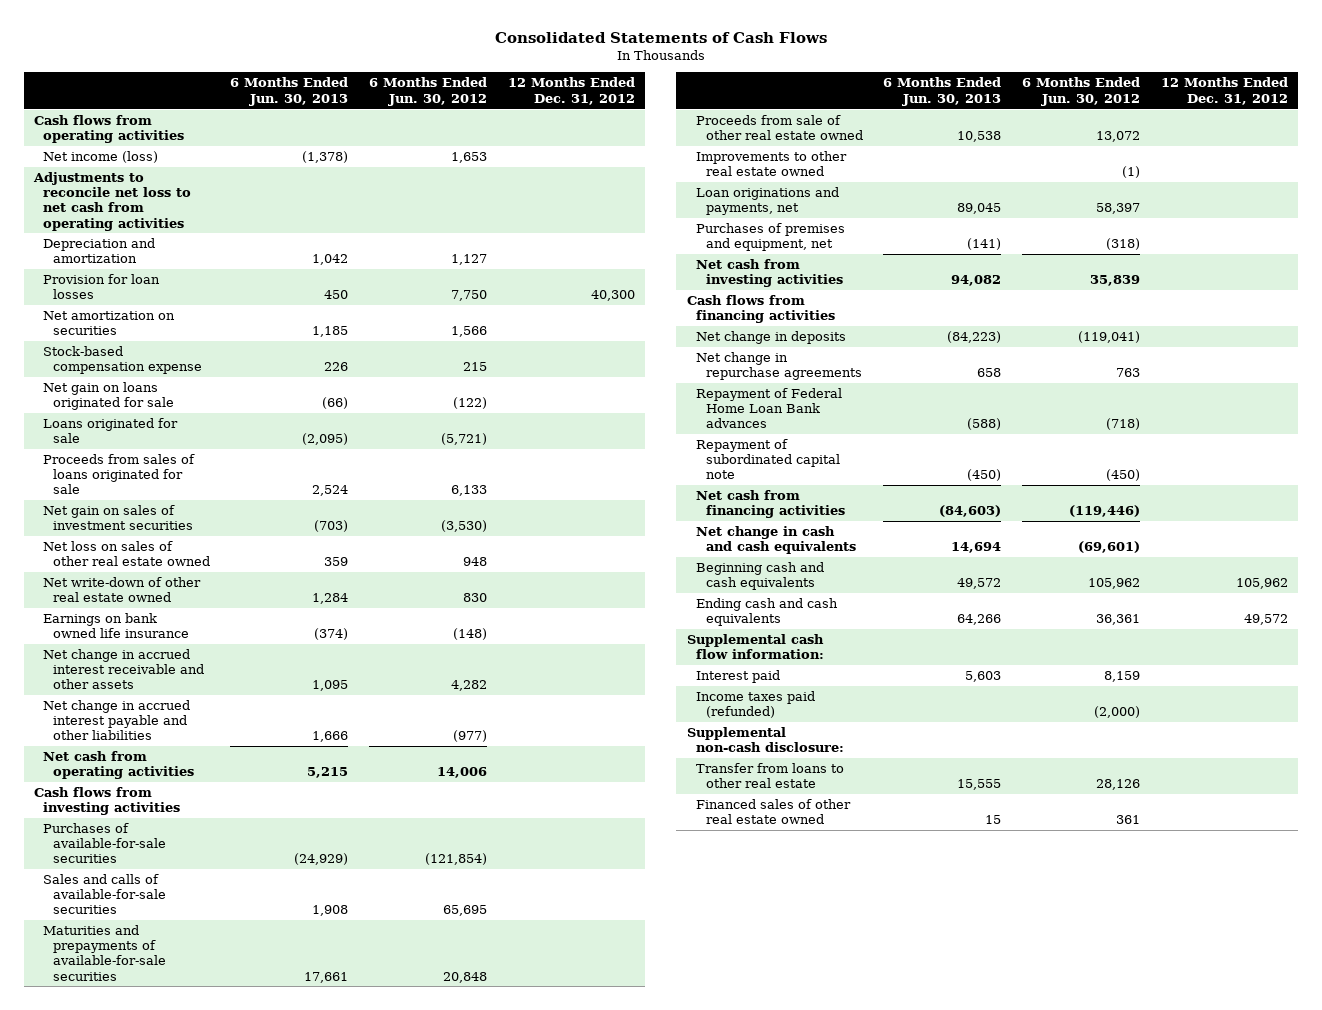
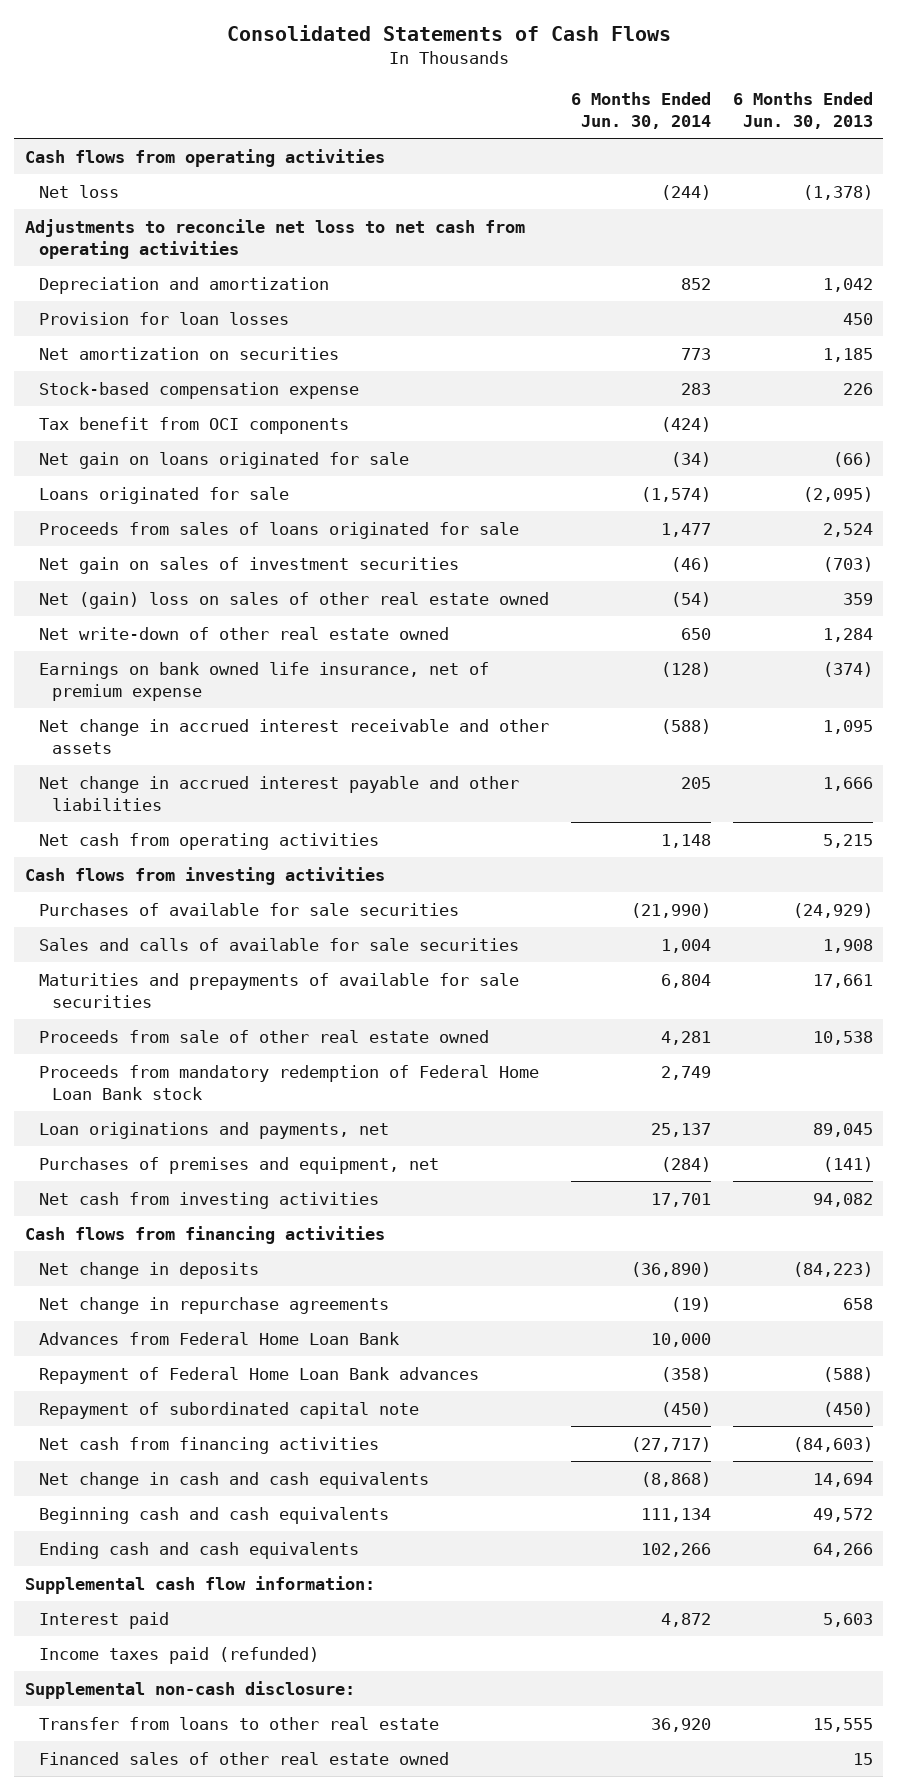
- | 6 Months Ended Jun. 30, 2013 | 6 Months Ended Jun. 30, 2012 | 12 Months Ended Dec. 31, 2012
+ | 6 Months Ended Jun. 30, 2014 | 6 Months Ended Jun. 30, 2013
- Net income (loss) | (1,378) | 1,653 |
+ Net loss | (244) | (1,378)
+ Tax benefit from OCI components | (424) |
- Net loss on sales of other real estate owned | 359 | 948 |
+ Net (gain) loss on sales of other real estate owned | (54) | 359
- Earnings on bank owned life insurance | (374) | (148) |
+ Earnings on bank owned life insurance, net of premium expense | (128) | (374)
- Purchases of available-for-sale securities | (24,929) | (121,854) |
- Sales and calls of available-for-sale securities | 1,908 | 65,695 |
- Maturities and prepayments of available-for-sale securities | 17,661 | 20,848 |
+ Purchases of available for sale securities | (21,990) | (24,929)
+ Sales and calls of available for sale securities | 1,004 | 1,908
+ Maturities and prepayments of available for sale securities | 6,804 | 17,661
- Improvements to other real estate owned | | (1) |
+ Proceeds from mandatory redemption of Federal Home Loan Bank stock | 2,749 |
+ Advances from Federal Home Loan Bank | 10,000 |

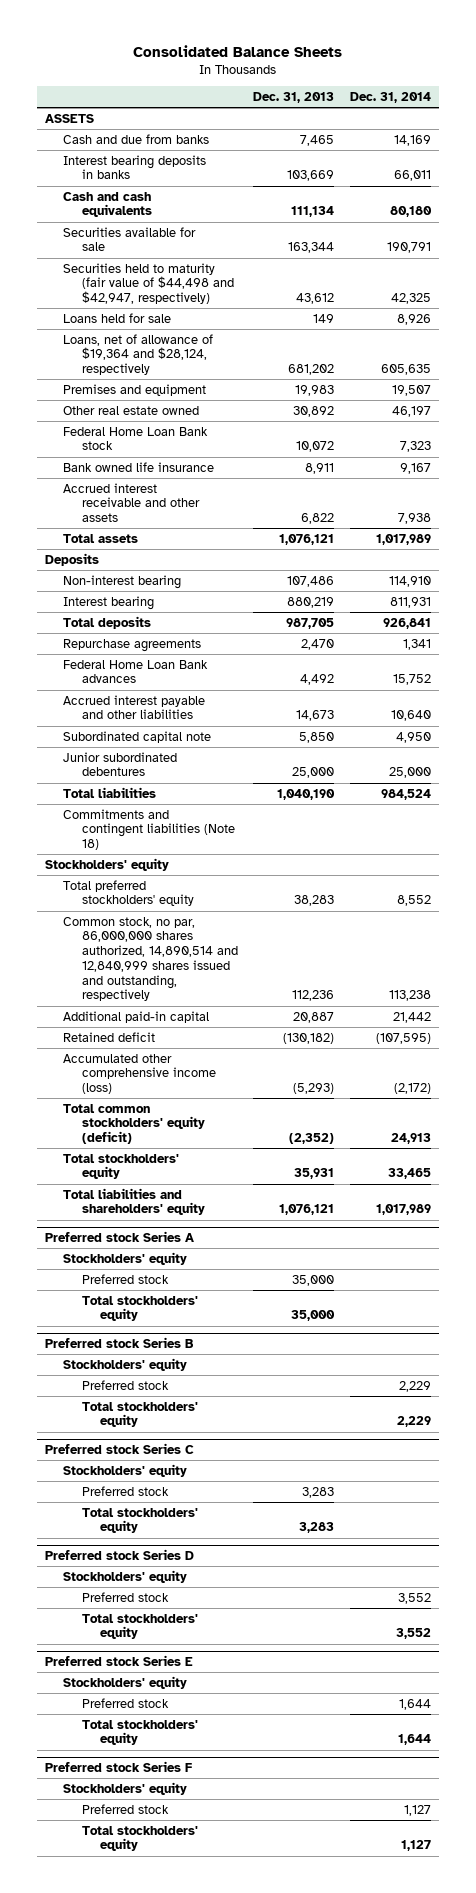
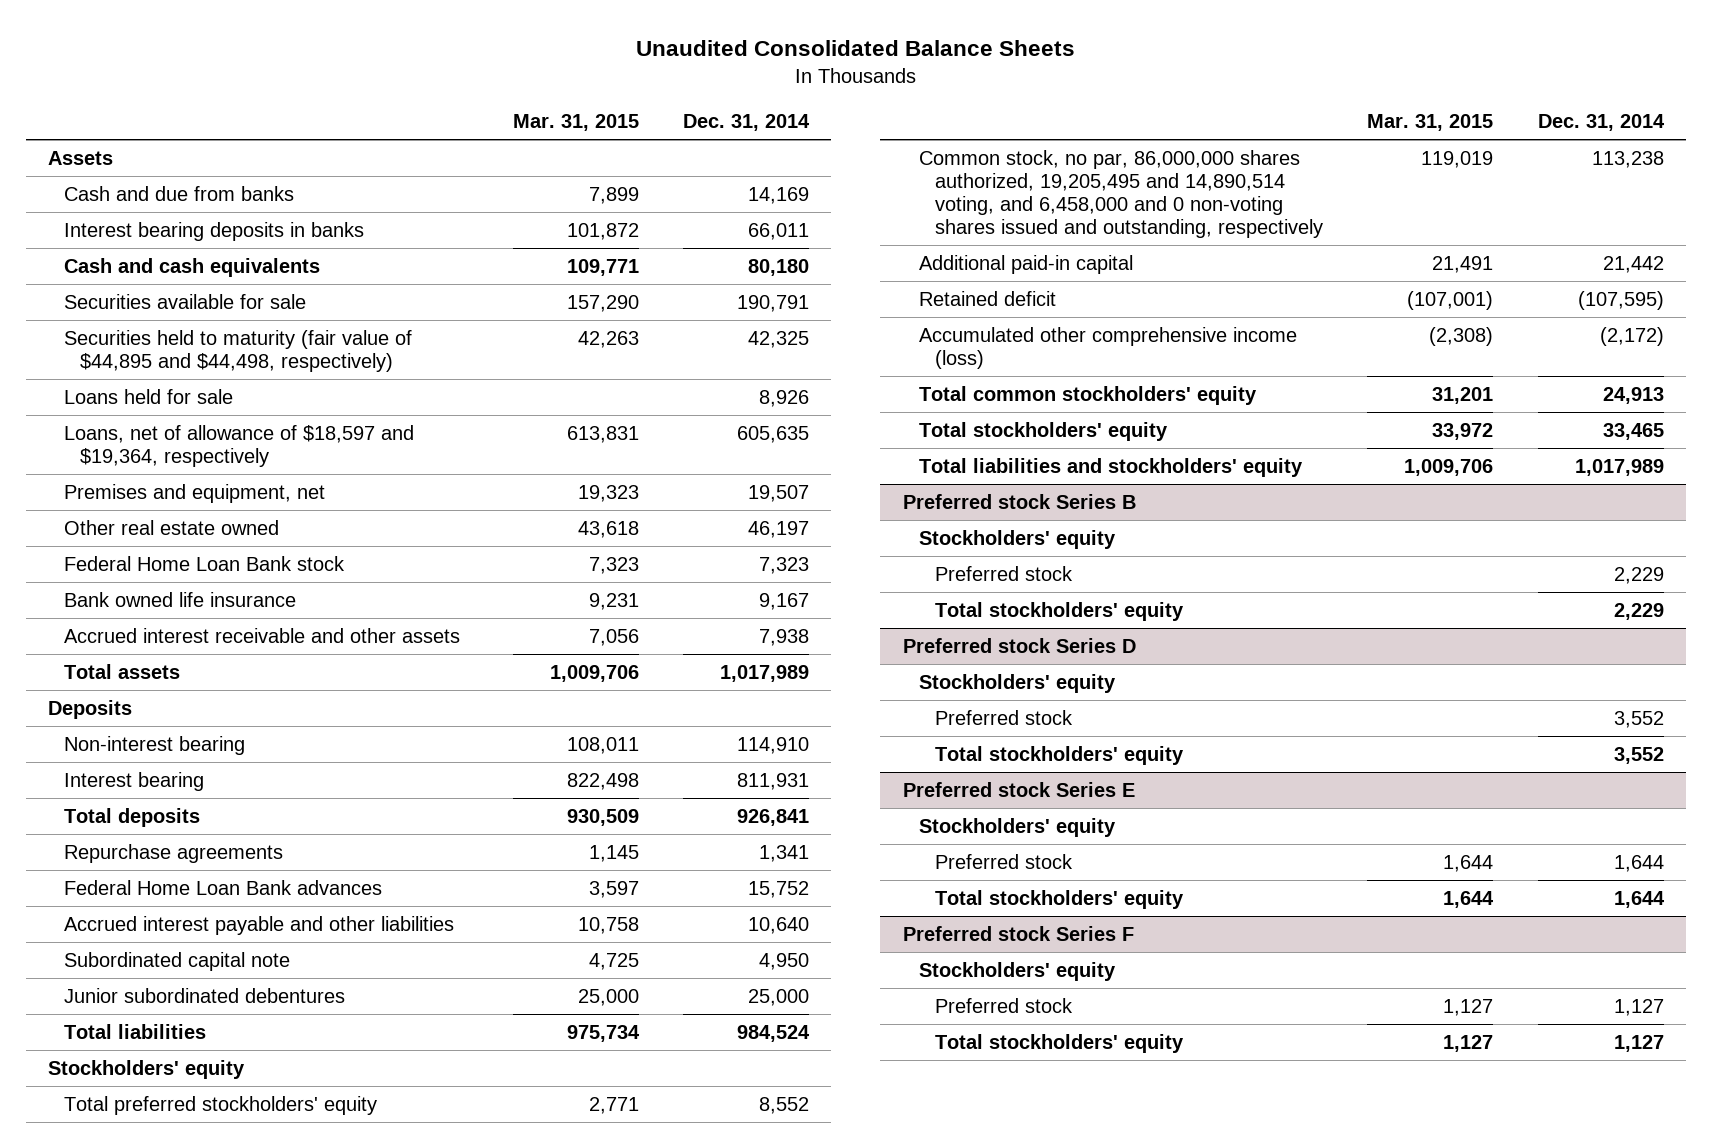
- Consolidated Balance Sheets
+ Unaudited Consolidated Balance Sheets
- | Dec. 31, 2013 | Dec. 31, 2014
+ | Mar. 31, 2015 | Dec. 31, 2014
- ASSETS
+ Assets
- Securities held to maturity (fair value of $44,498 and $42,947, respectively) | 43,612 | 42,325
+ Securities held to maturity (fair value of $44,895 and $44,498, respectively) | 42,263 | 42,325
- Loans, net of allowance of $19,364 and $28,124, respectively | 681,202 | 605,635
- Premises and equipment | 19,983 | 19,507
+ Loans, net of allowance of $18,597 and $19,364, respectively | 613,831 | 605,635
+ Premises and equipment, net | 19,323 | 19,507
- Commitments and contingent liabilities (Note 18)
- Common stock, no par, 86,000,000 shares authorized, 14,890,514 and 12,840,999 shares issued and outstanding, respectively | 112,236 | 113,238
+ Common stock, no par, 86,000,000 shares authorized, 19,205,495 and 14,890,514 voting, and 6,458,000 and 0 non-voting shares issued and outstanding, respectively | 119,019 | 113,238
- Total common stockholders' equity (deficit) | (2,352) | 24,913
+ Total common stockholders' equity | 31,201 | 24,913
- Total liabilities and shareholders' equity | 1,076,121 | 1,017,989
- Preferred stock Series A
- Stockholders' equity
- Preferred stock | 35,000 |
- Total stockholders' equity | 35,000 |
+ Total liabilities and stockholders' equity | 1,009,706 | 1,017,989
- Preferred stock Series C
- Stockholders' equity
- Preferred stock | 3,283 |
- Total stockholders' equity | 3,283 |

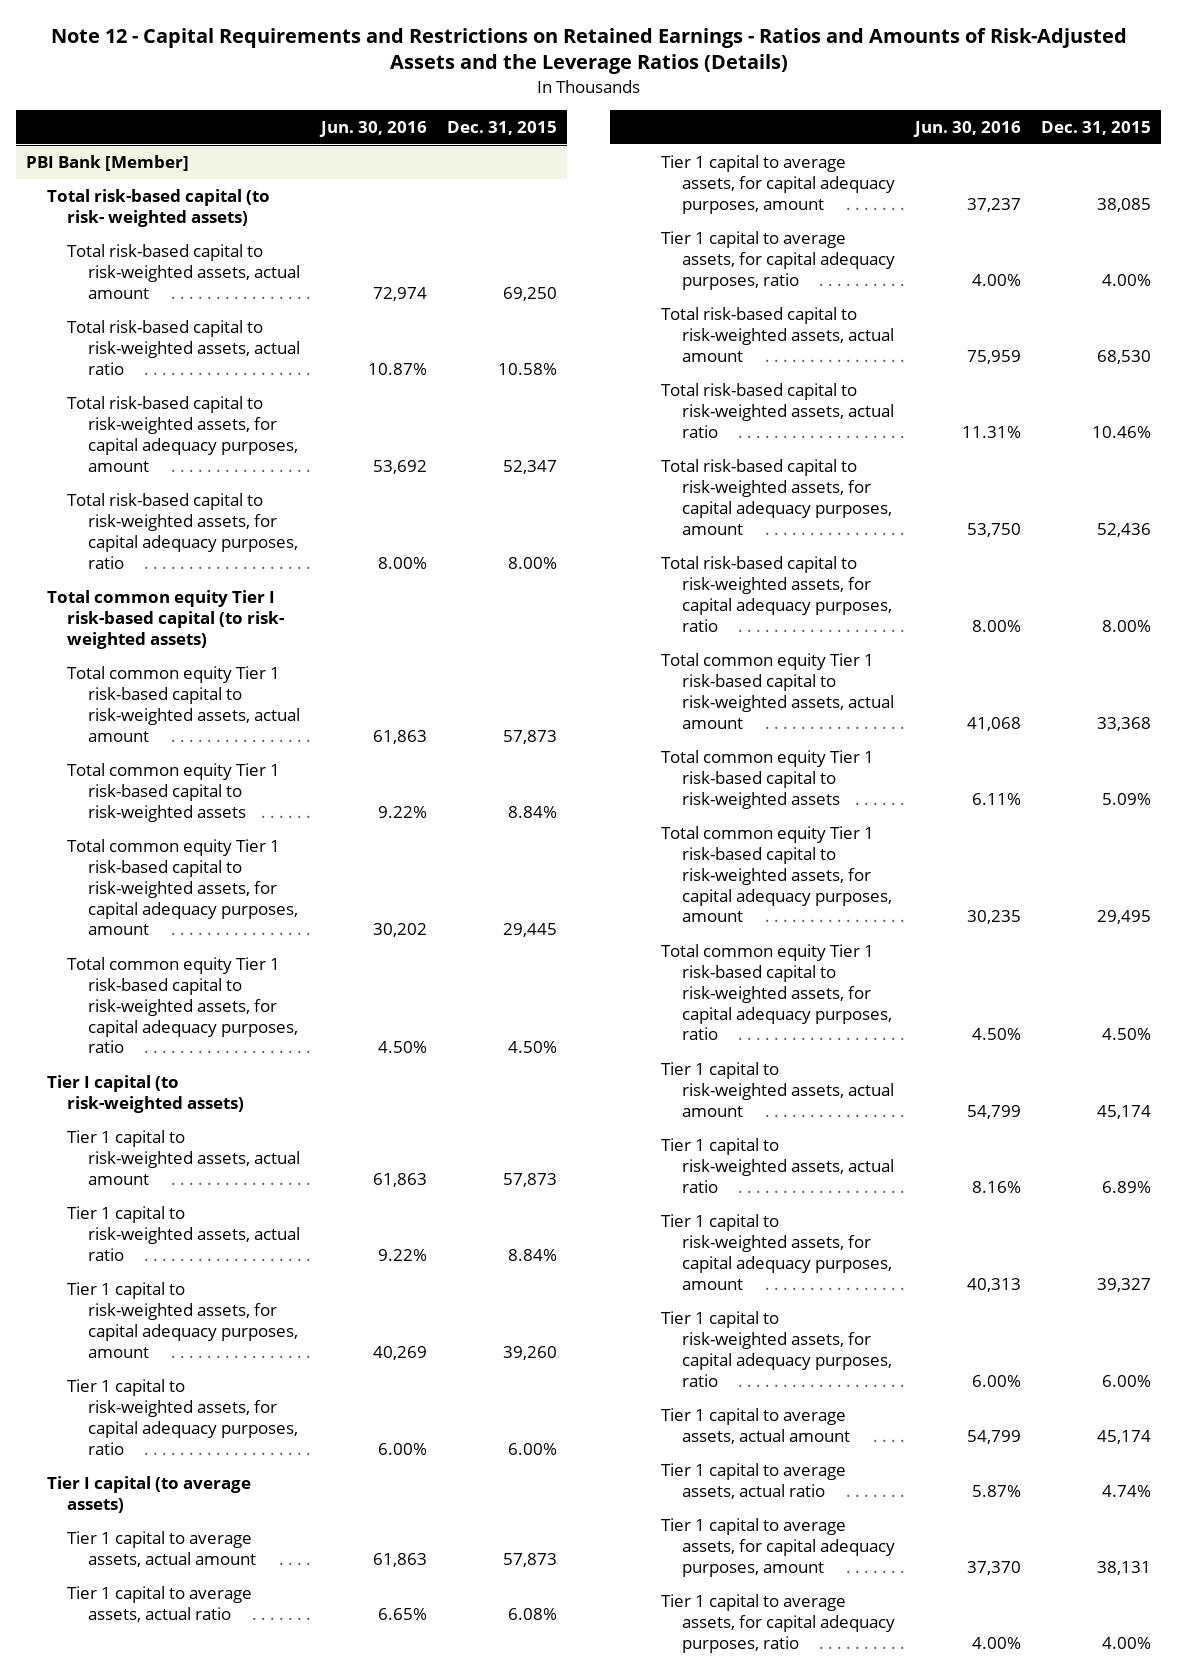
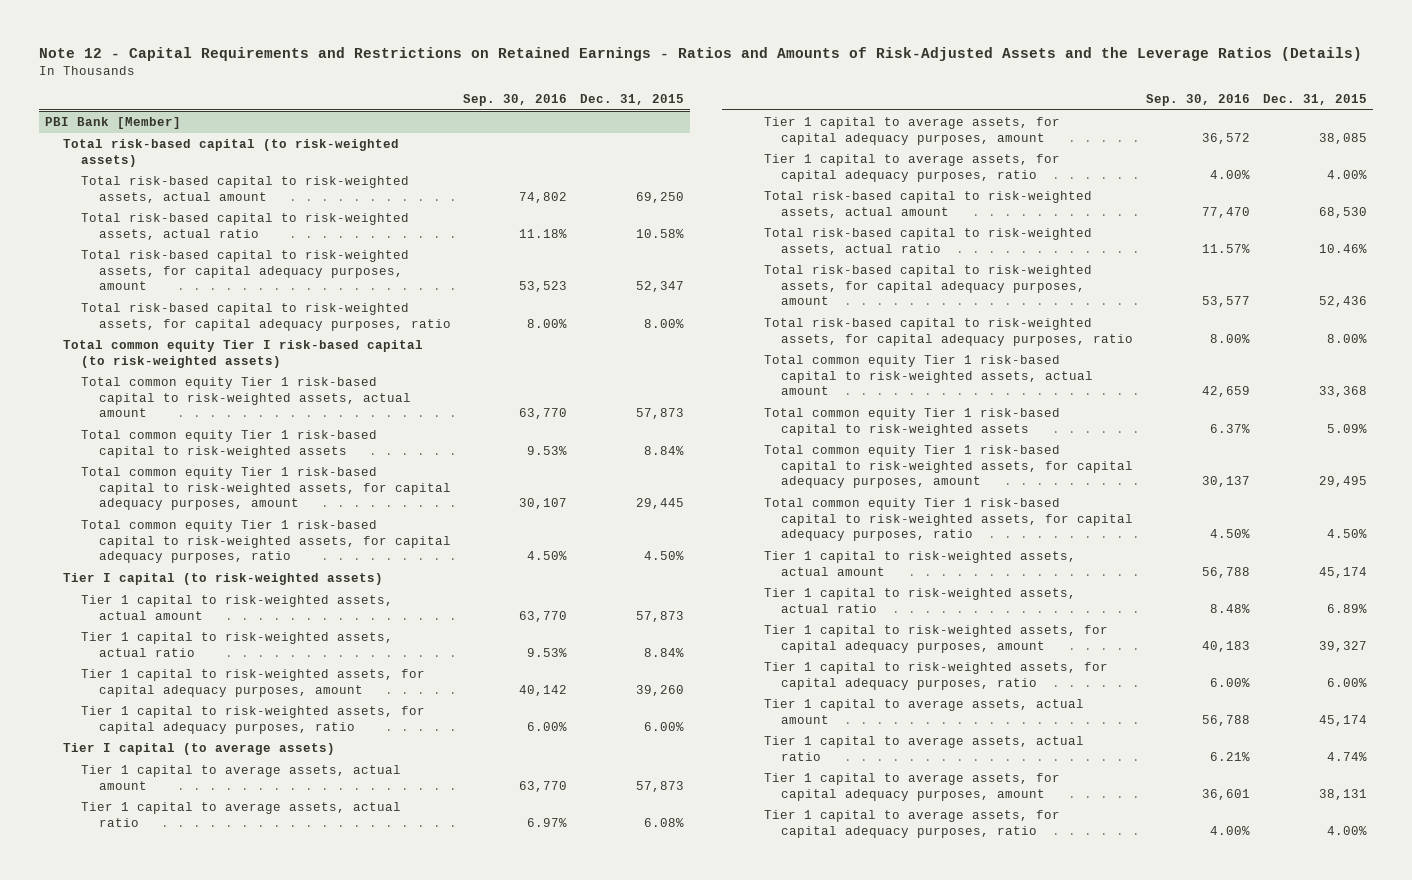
- | Jun. 30, 2016 | Dec. 31, 2015
+ | Sep. 30, 2016 | Dec. 31, 2015
@ PBI Bank [Member]
- Total risk-based capital (to risk- weighted assets)
+ Total risk-based capital (to risk-weighted assets)
- Total common equity Tier I risk-based capital (to risk- weighted assets)
+ Total common equity Tier I risk-based capital (to risk-weighted assets)

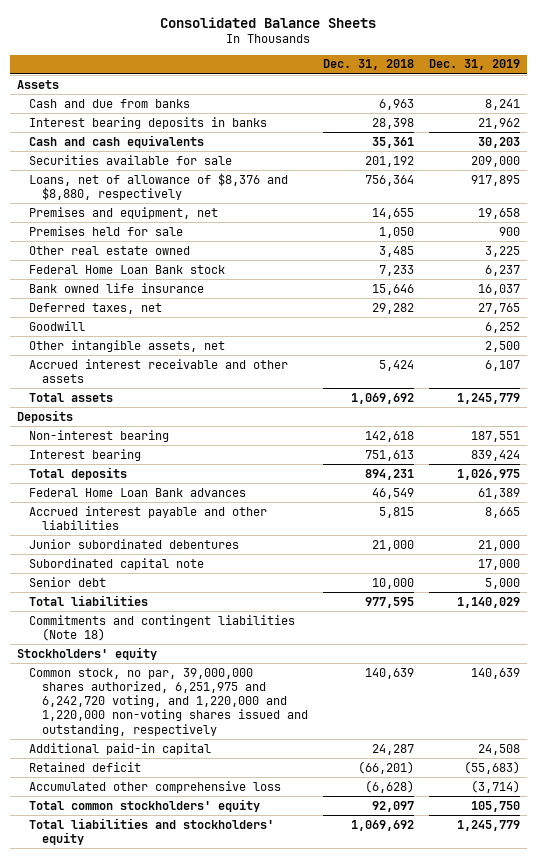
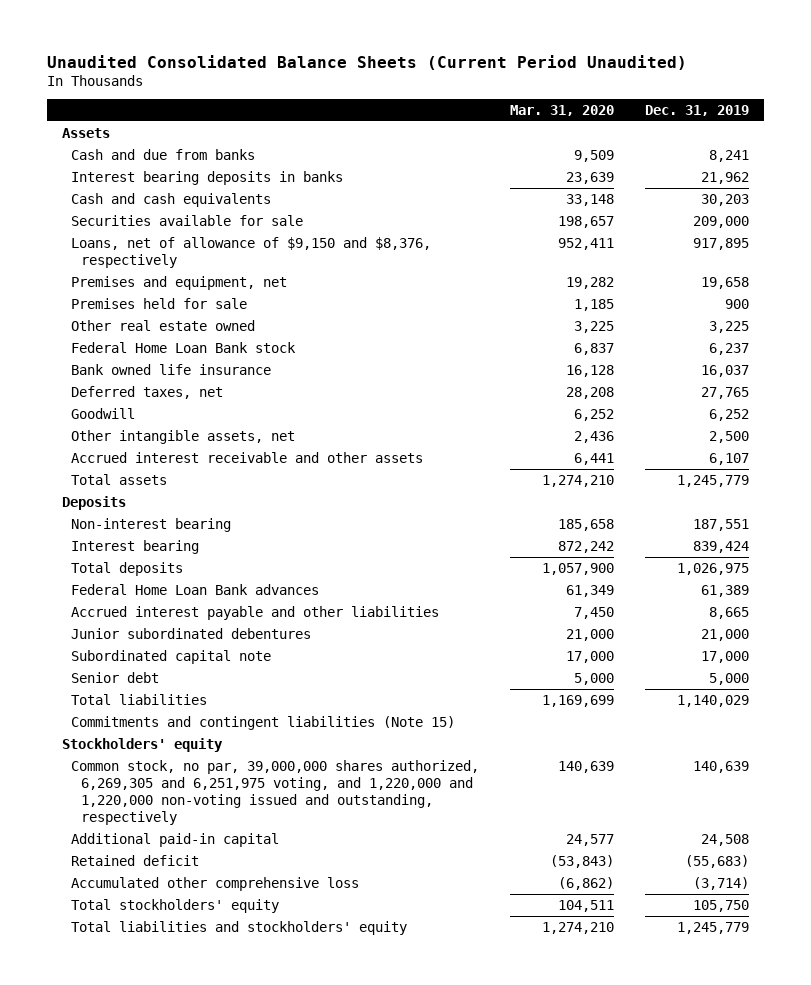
- Consolidated Balance Sheets
+ Unaudited Consolidated Balance Sheets (Current Period Unaudited)
- | Dec. 31, 2018 | Dec. 31, 2019
+ | Mar. 31, 2020 | Dec. 31, 2019
- Loans, net of allowance of $8,376 and $8,880, respectively | 756,364 | 917,895
+ Loans, net of allowance of $9,150 and $8,376, respectively | 952,411 | 917,895
- Commitments and contingent liabilities (Note 18)
+ Commitments and contingent liabilities (Note 15)
- Common stock, no par, 39,000,000 shares authorized, 6,251,975 and 6,242,720 voting, and 1,220,000 and 1,220,000 non-voting shares issued and outstanding, respectively | 140,639 | 140,639
+ Common stock, no par, 39,000,000 shares authorized, 6,269,305 and 6,251,975 voting, and 1,220,000 and 1,220,000 non-voting issued and outstanding, respectively | 140,639 | 140,639
- Total common stockholders' equity | 92,097 | 105,750
+ Total stockholders' equity | 104,511 | 105,750

